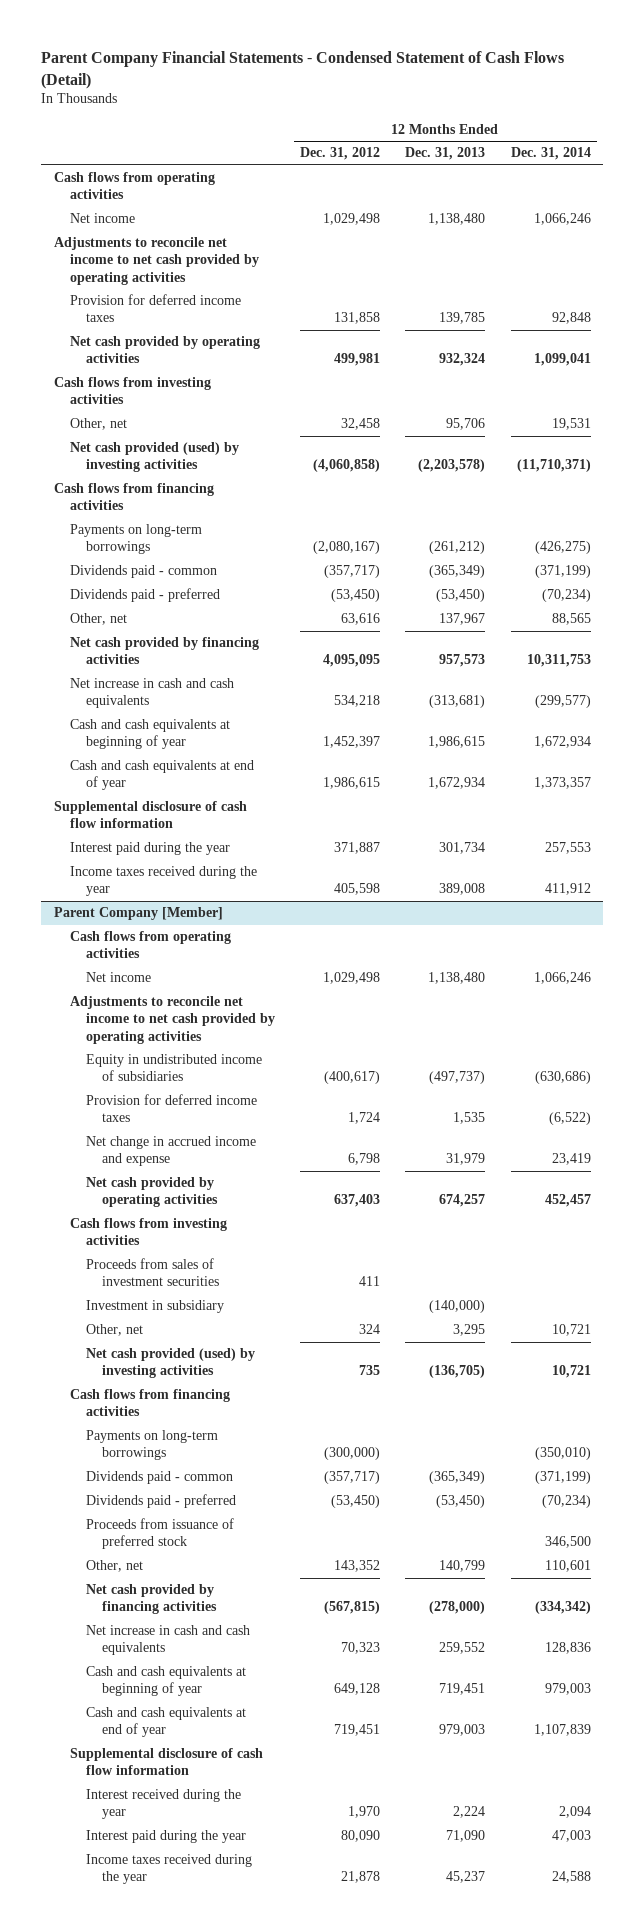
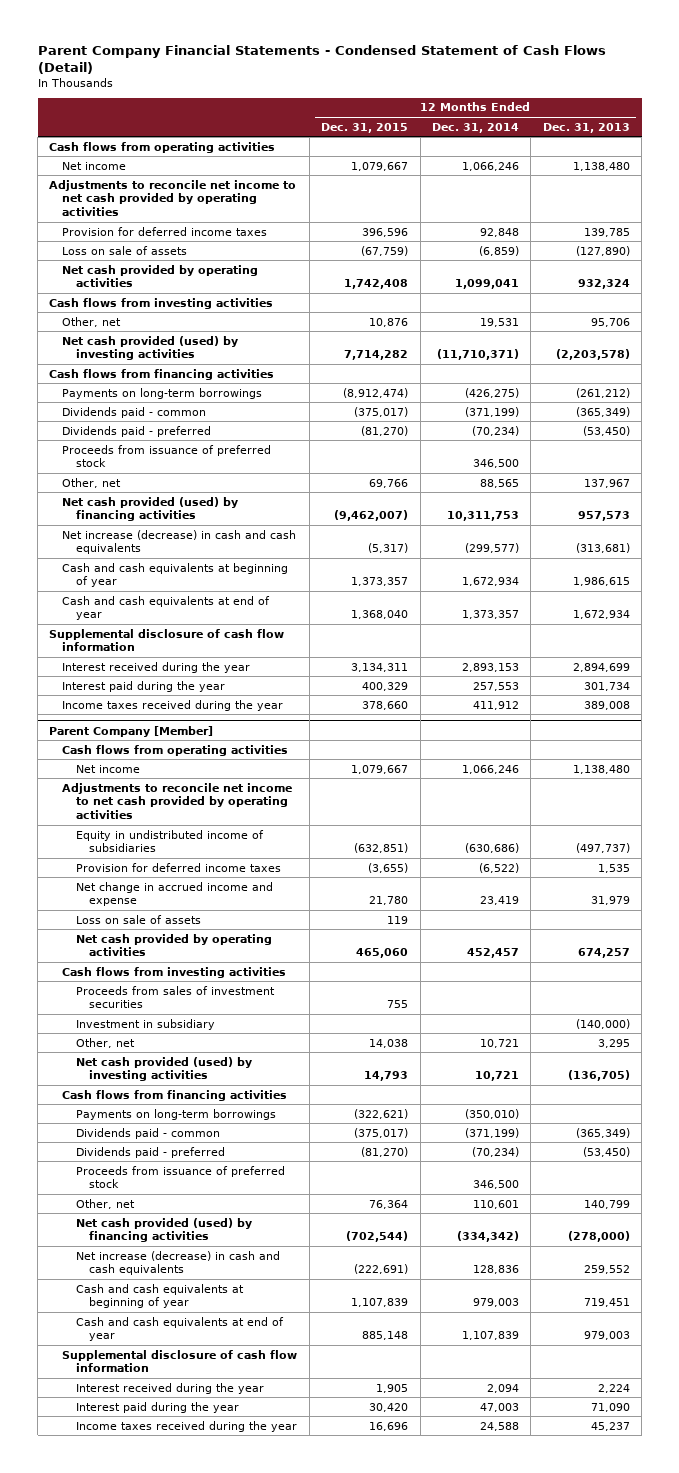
- | 12 Months Ended Dec. 31, 2012 | 12 Months Ended Dec. 31, 2013 | 12 Months Ended Dec. 31, 2014
+ | 12 Months Ended Dec. 31, 2015 | 12 Months Ended Dec. 31, 2014 | 12 Months Ended Dec. 31, 2013
+ Loss on sale of assets | (67,759) | (6,859) | (127,890)
+ Proceeds from issuance of preferred stock | | 346,500 |
- Net cash provided by financing activities | 4,095,095 | 957,573 | 10,311,753
- Net increase in cash and cash equivalents | 534,218 | (313,681) | (299,577)
+ Net cash provided (used) by financing activities | (9,462,007) | 10,311,753 | 957,573
+ Net increase (decrease) in cash and cash equivalents | (5,317) | (299,577) | (313,681)
+ Interest received during the year | 3,134,311 | 2,893,153 | 2,894,699
@ Parent Company [Member]
+ Loss on sale of assets | 119 | |
- Net cash provided by financing activities | (567,815) | (278,000) | (334,342)
- Net increase in cash and cash equivalents | 70,323 | 259,552 | 128,836
+ Net cash provided (used) by financing activities | (702,544) | (334,342) | (278,000)
+ Net increase (decrease) in cash and cash equivalents | (222,691) | 128,836 | 259,552

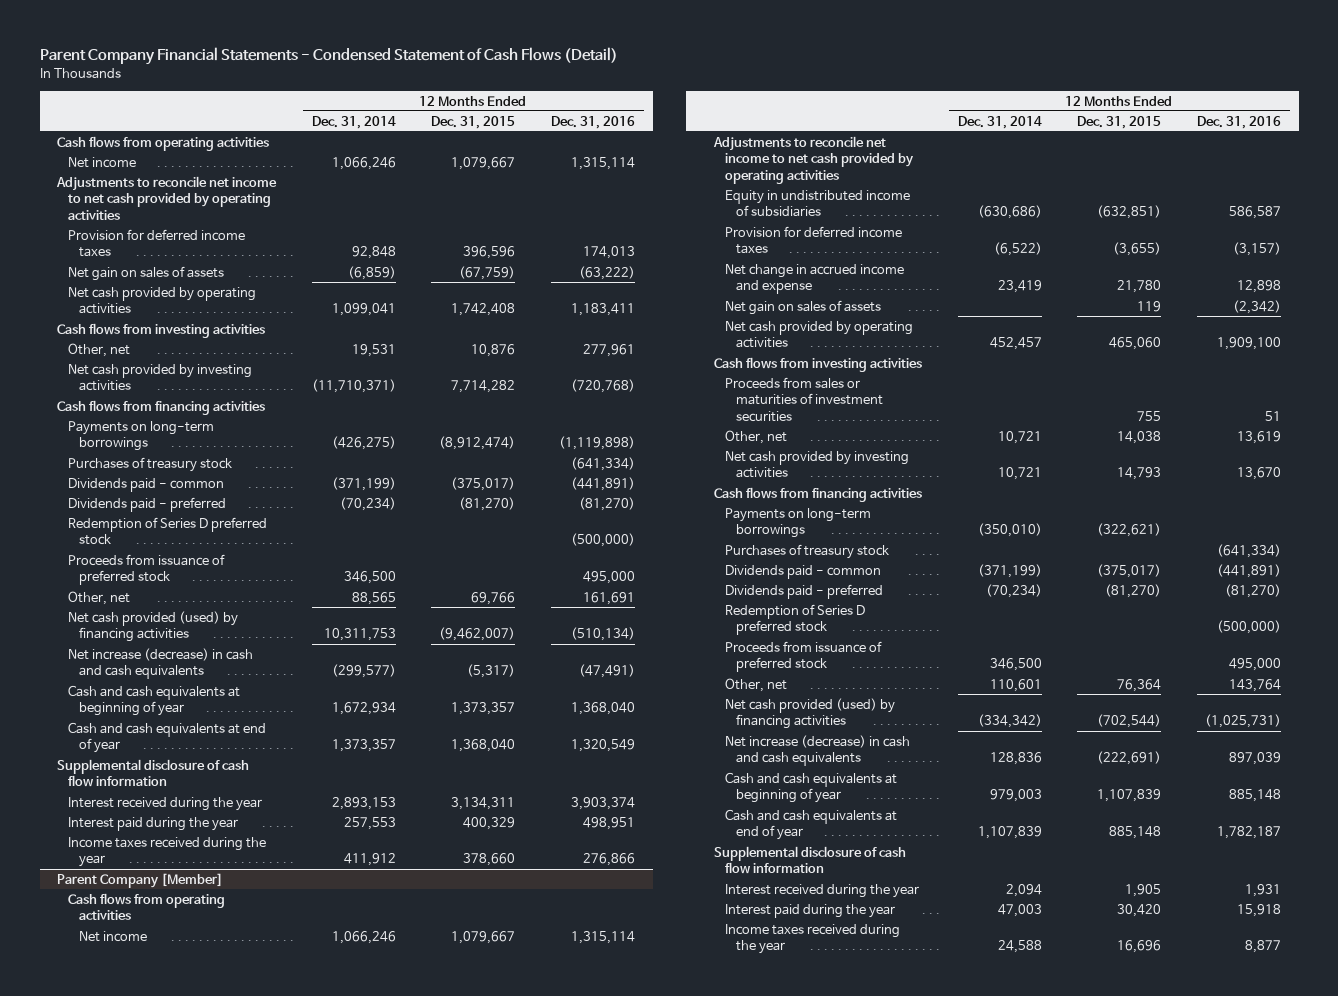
- | 12 Months Ended Dec. 31, 2015 | 12 Months Ended Dec. 31, 2014 | 12 Months Ended Dec. 31, 2013
+ | 12 Months Ended Dec. 31, 2014 | 12 Months Ended Dec. 31, 2015 | 12 Months Ended Dec. 31, 2016
- Loss on sale of assets | (67,759) | (6,859) | (127,890)
+ Net gain on sales of assets | (6,859) | (67,759) | (63,222)
- Net cash provided (used) by investing activities | 7,714,282 | (11,710,371) | (2,203,578)
+ Net cash provided by investing activities | (11,710,371) | 7,714,282 | (720,768)
+ Purchases of treasury stock | | | (641,334)
+ Redemption of Series D preferred stock | | | (500,000)
@ Parent Company [Member]
- Loss on sale of assets | 119 | |
+ Net gain on sales of assets | | 119 | (2,342)
- Proceeds from sales of investment securities | 755 | |
- Investment in subsidiary | | | (140,000)
+ Proceeds from sales or maturities of investment securities | | 755 | 51
- Net cash provided (used) by investing activities | 14,793 | 10,721 | (136,705)
+ Net cash provided by investing activities | 10,721 | 14,793 | 13,670
+ Purchases of treasury stock | | | (641,334)
+ Redemption of Series D preferred stock | | | (500,000)

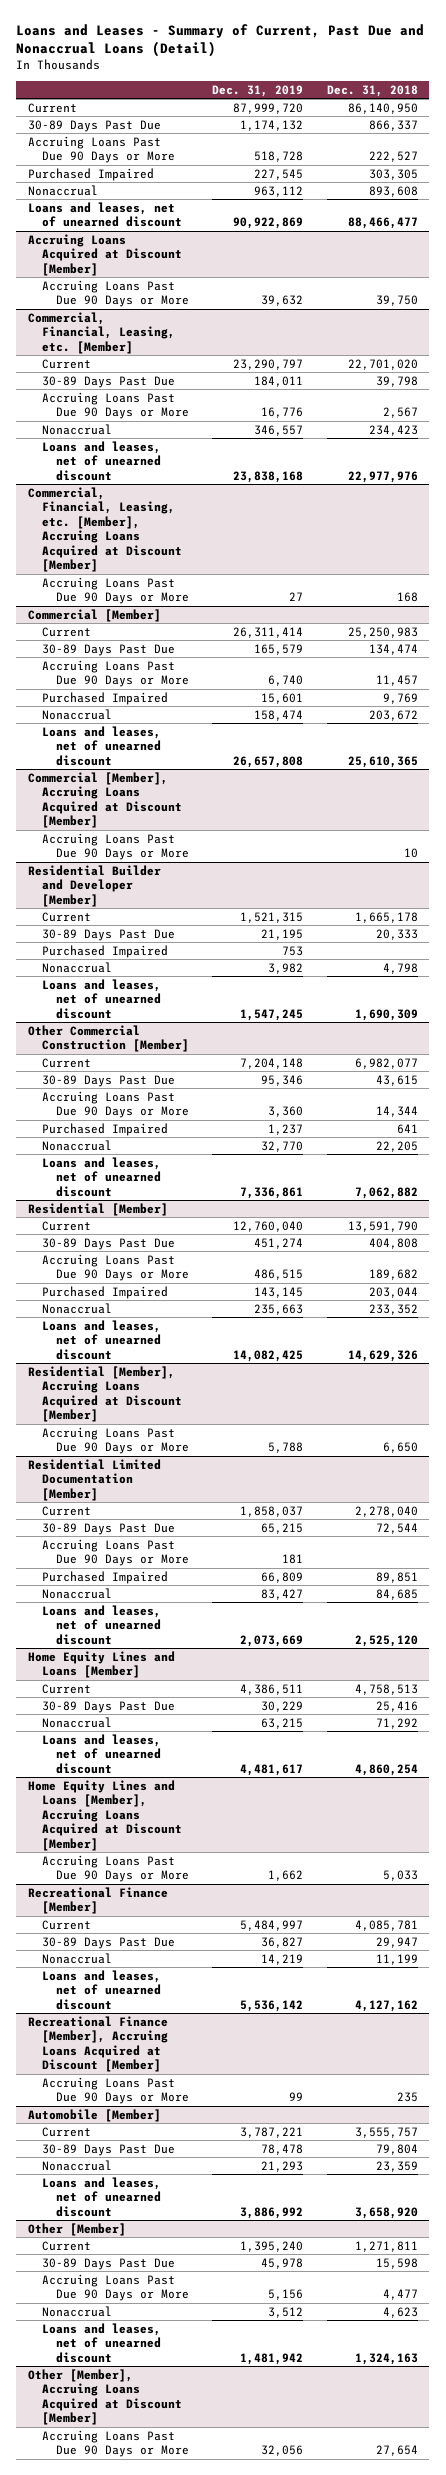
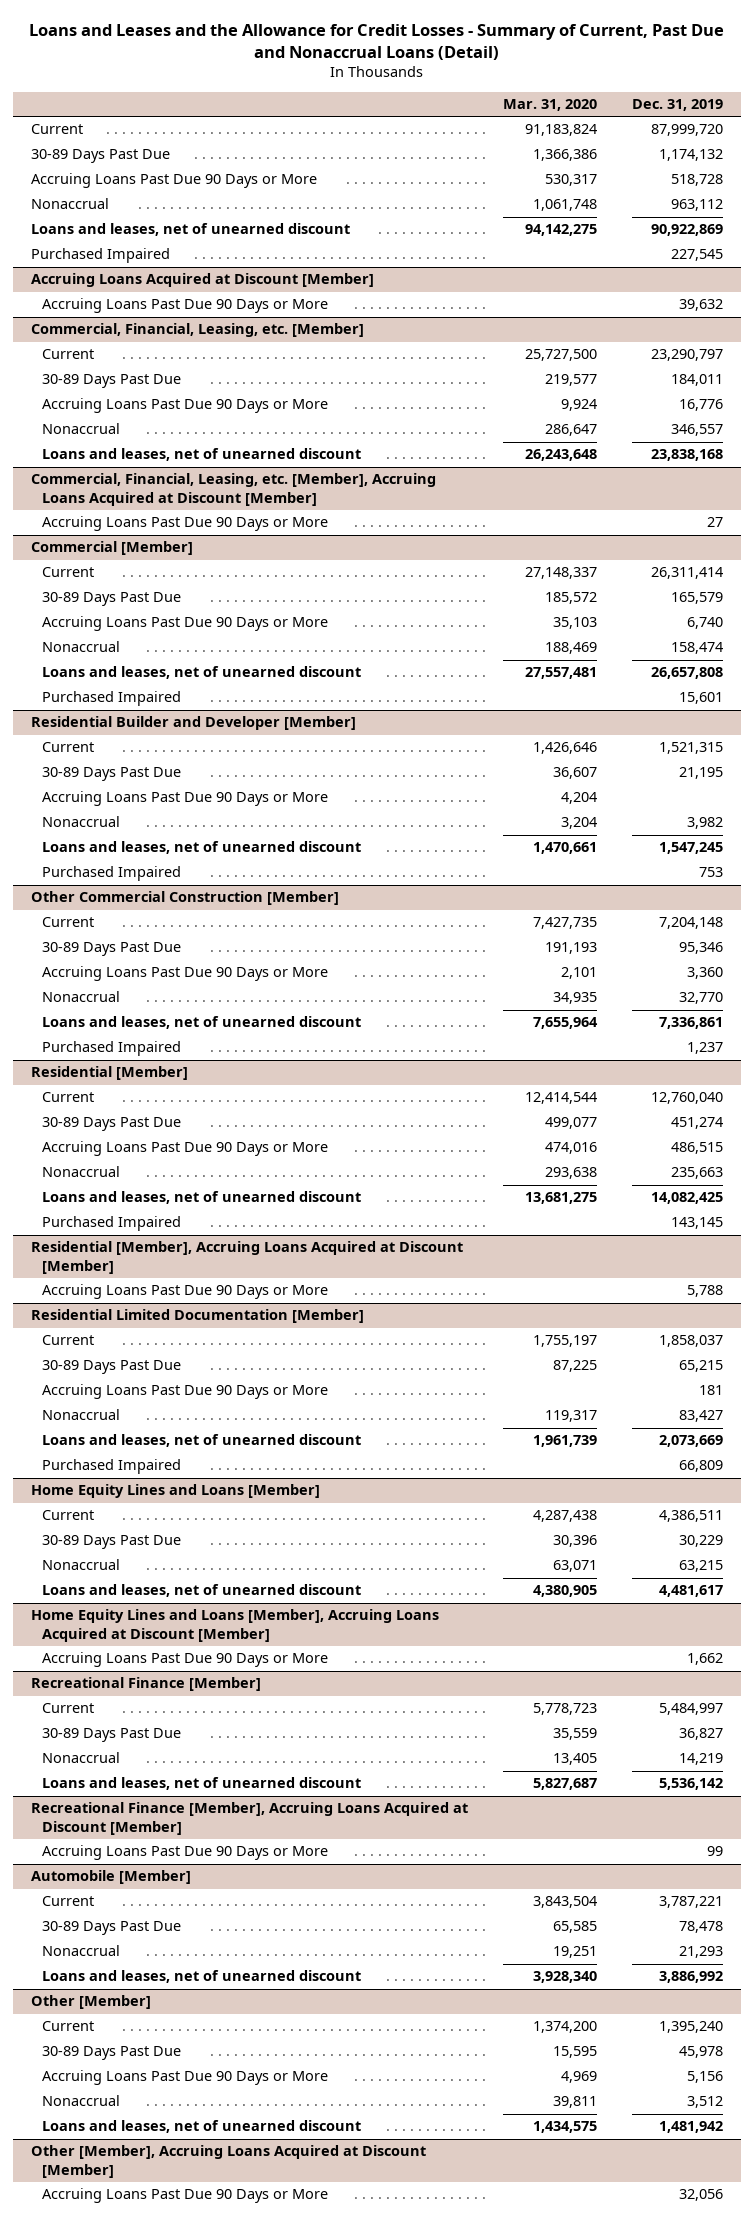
- Loans and Leases - Summary of Current, Past Due and Nonaccrual Loans (Detail)
+ Loans and Leases and the Allowance for Credit Losses - Summary of Current, Past Due and Nonaccrual Loans (Detail)
- | Dec. 31, 2019 | Dec. 31, 2018
+ | Mar. 31, 2020 | Dec. 31, 2019
moved down: Purchased Impaired | | 227,545
- Commercial [Member], Accruing Loans Acquired at Discount [Member]
- Accruing Loans Past Due 90 Days or More | | 10
@ Commercial [Member]
moved down: Purchased Impaired | | 15,601
@ Residential Builder and Developer [Member]
+ Accruing Loans Past Due 90 Days or More | 4,204 |
moved down: Purchased Impaired | | 753
@ Other Commercial Construction [Member]
moved down: Purchased Impaired | | 1,237
@ Residential [Member]
moved down: Purchased Impaired | | 143,145
@ Residential Limited Documentation [Member]
moved down: Purchased Impaired | | 66,809

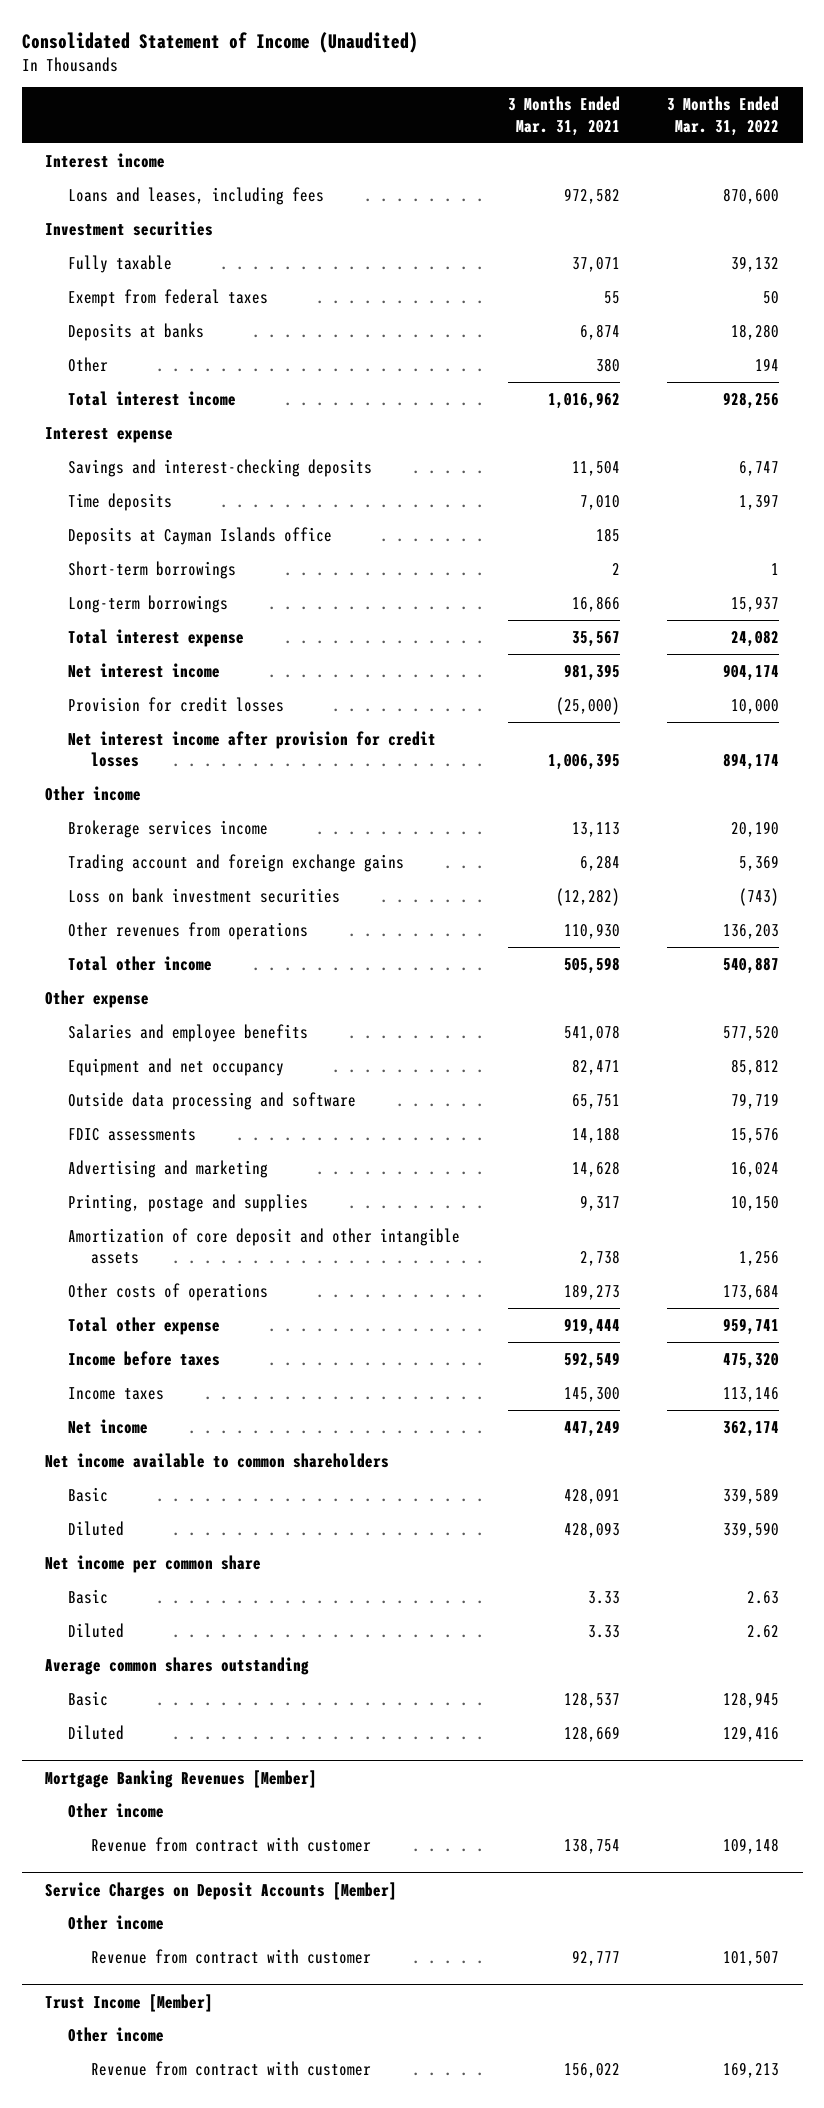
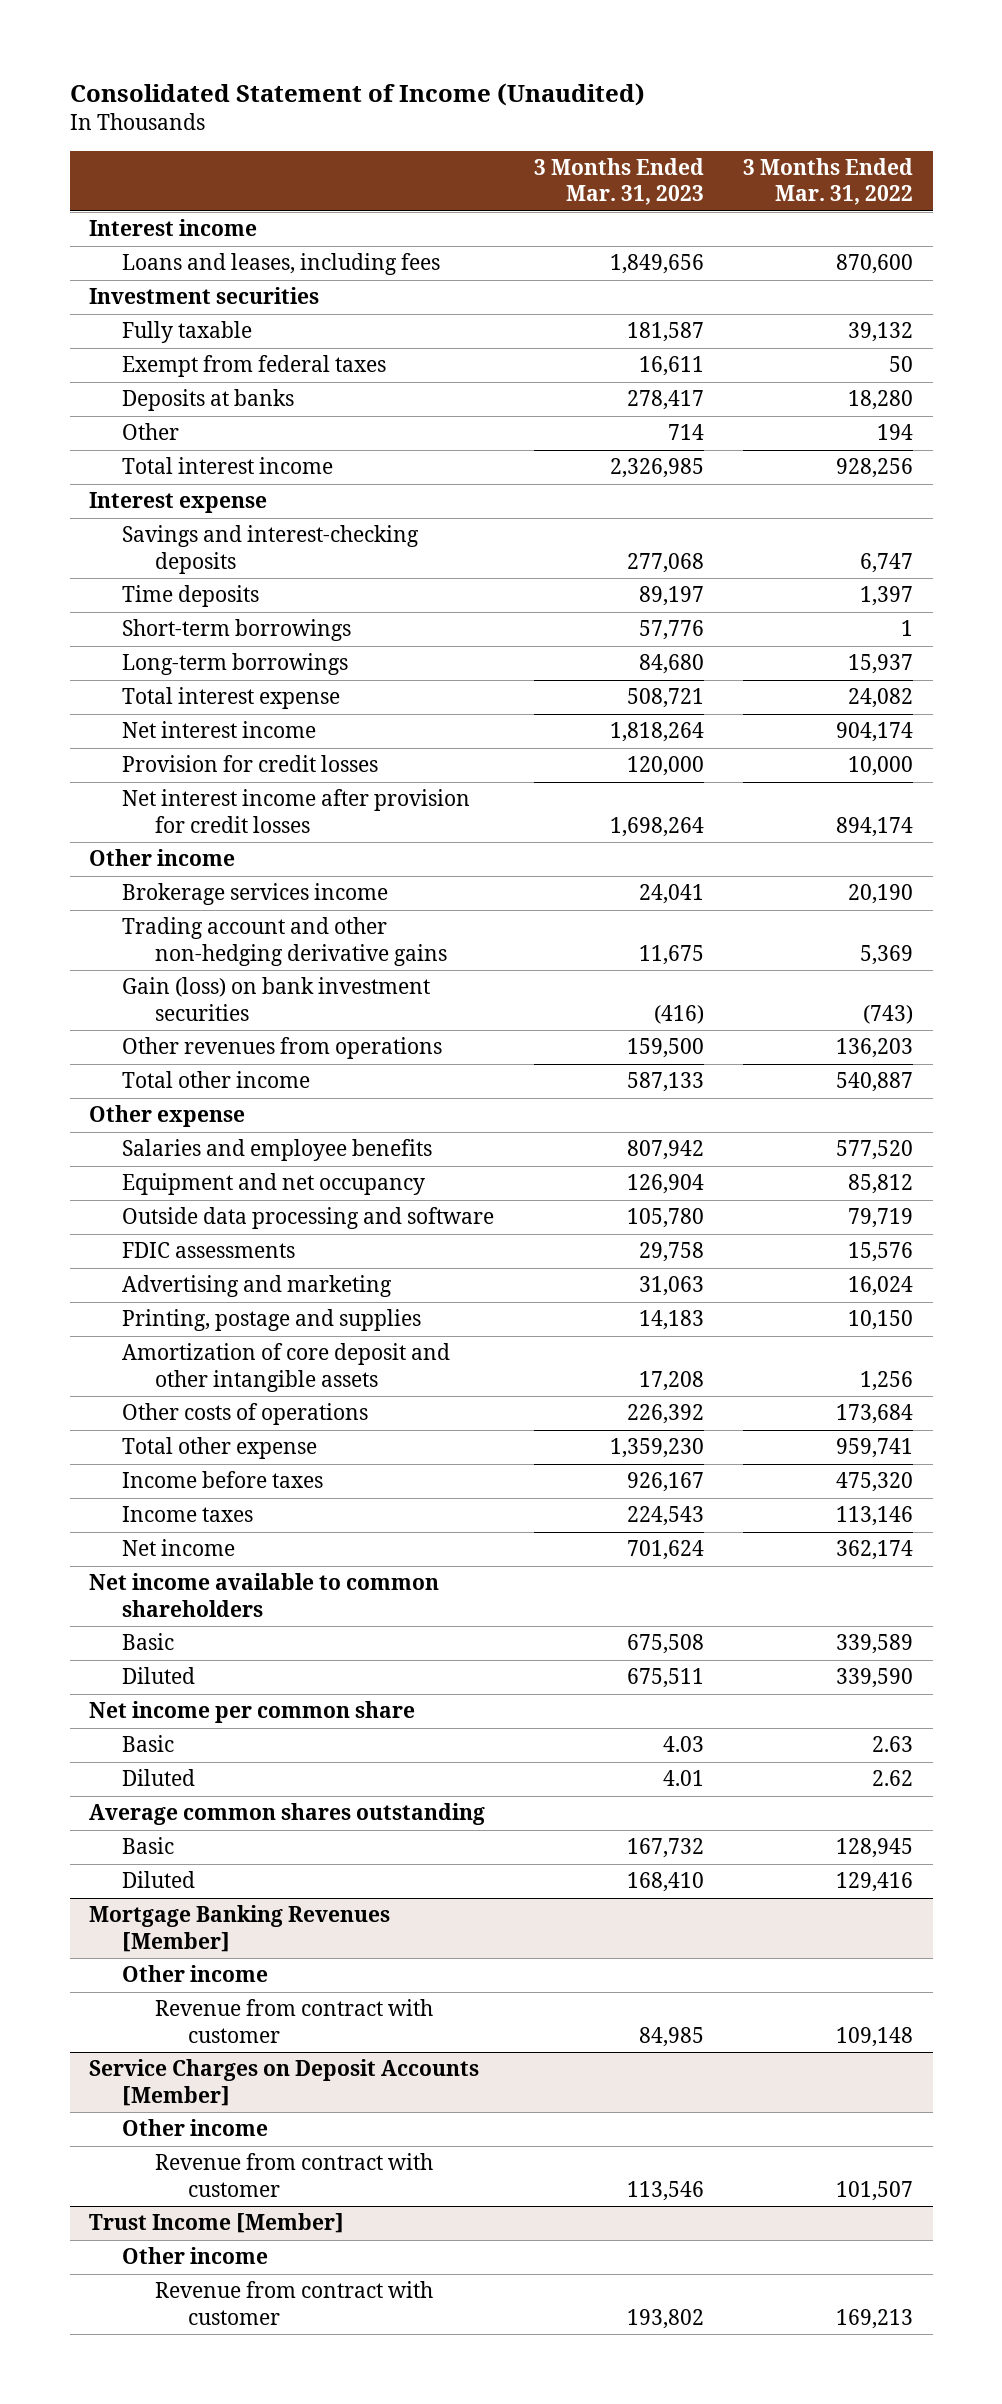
- | 3 Months Ended Mar. 31, 2021 | 3 Months Ended Mar. 31, 2022
+ | 3 Months Ended Mar. 31, 2023 | 3 Months Ended Mar. 31, 2022
- Deposits at Cayman Islands office | 185 |
- Trading account and foreign exchange gains | 6,284 | 5,369
- Loss on bank investment securities | (12,282) | (743)
+ Trading account and other non-hedging derivative gains | 11,675 | 5,369
+ Gain (loss) on bank investment securities | (416) | (743)

